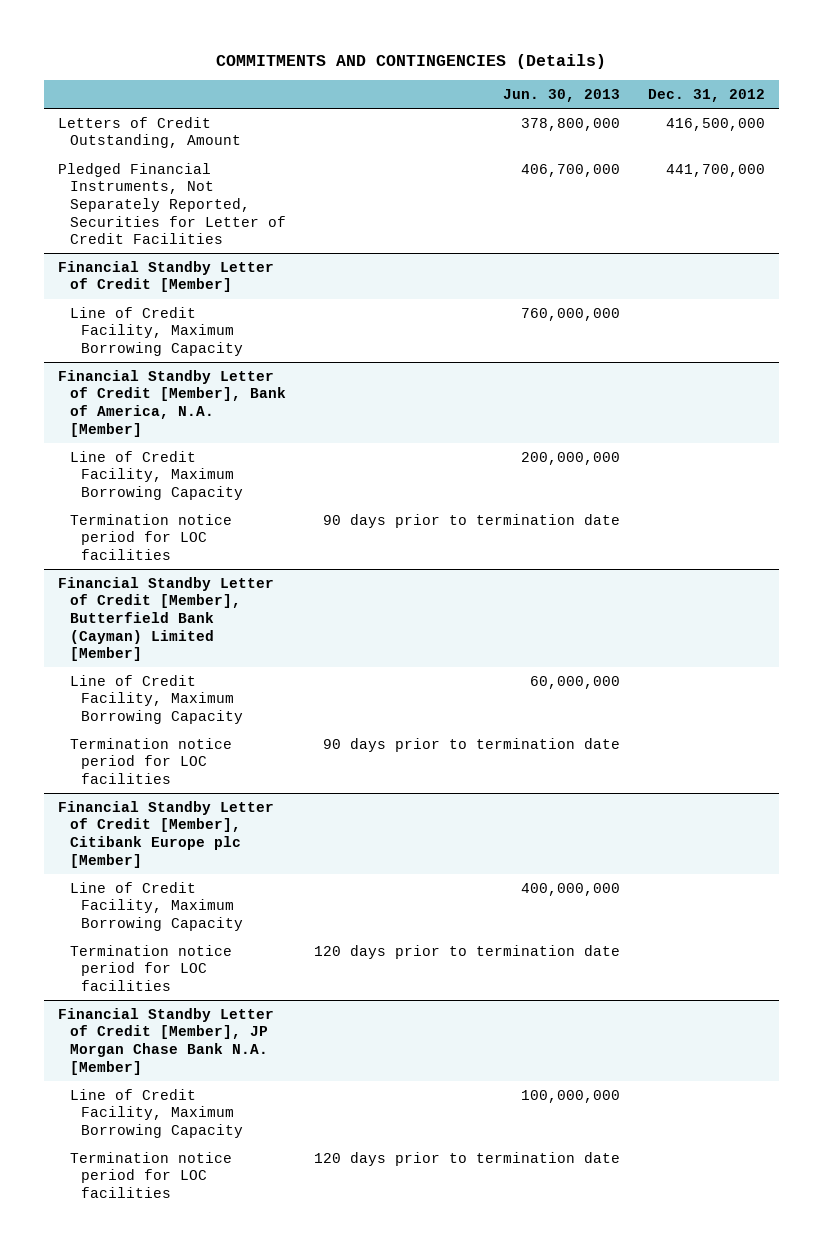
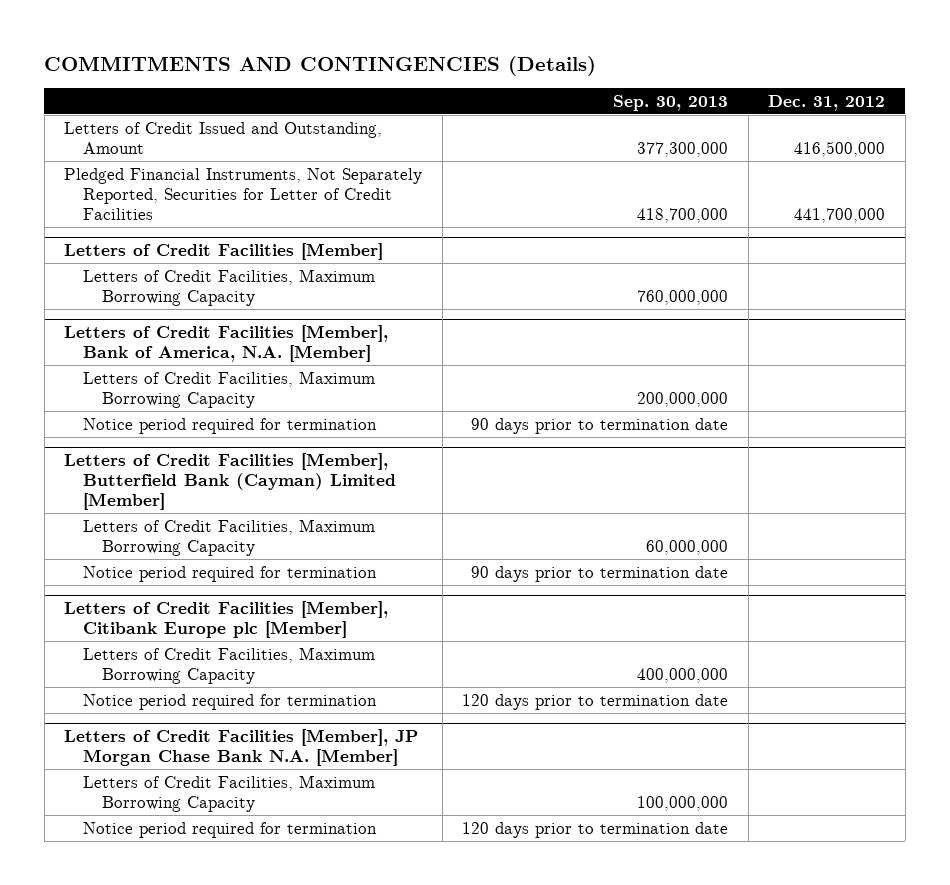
- | Jun. 30, 2013 | Dec. 31, 2012
+ | Sep. 30, 2013 | Dec. 31, 2012
- Letters of Credit Outstanding, Amount | 378,800,000 | 416,500,000
+ Letters of Credit Issued and Outstanding, Amount | 377,300,000 | 416,500,000
- Financial Standby Letter of Credit [Member]
- Line of Credit Facility, Maximum Borrowing Capacity | 760,000,000 |
- Financial Standby Letter of Credit [Member], Bank of America, N.A. [Member]
- Line of Credit Facility, Maximum Borrowing Capacity | 200,000,000 |
- Termination notice period for LOC facilities | 90 days prior to termination date |
- Financial Standby Letter of Credit [Member], Butterfield Bank (Cayman) Limited [Member]
- Line of Credit Facility, Maximum Borrowing Capacity | 60,000,000 |
- Termination notice period for LOC facilities | 90 days prior to termination date |
- Financial Standby Letter of Credit [Member], Citibank Europe plc [Member]
- Line of Credit Facility, Maximum Borrowing Capacity | 400,000,000 |
- Termination notice period for LOC facilities | 120 days prior to termination date |
- Financial Standby Letter of Credit [Member], JP Morgan Chase Bank N.A. [Member]
- Line of Credit Facility, Maximum Borrowing Capacity | 100,000,000 |
- Termination notice period for LOC facilities | 120 days prior to termination date |
+ Letters of Credit Facilities [Member]
+ Letters of Credit Facilities, Maximum Borrowing Capacity | 760,000,000 |
+ Letters of Credit Facilities [Member], Bank of America, N.A. [Member]
+ Letters of Credit Facilities, Maximum Borrowing Capacity | 200,000,000 |
+ Notice period required for termination | 90 days prior to termination date |
+ Letters of Credit Facilities [Member], Butterfield Bank (Cayman) Limited [Member]
+ Letters of Credit Facilities, Maximum Borrowing Capacity | 60,000,000 |
+ Notice period required for termination | 90 days prior to termination date |
+ Letters of Credit Facilities [Member], Citibank Europe plc [Member]
+ Letters of Credit Facilities, Maximum Borrowing Capacity | 400,000,000 |
+ Notice period required for termination | 120 days prior to termination date |
+ Letters of Credit Facilities [Member], JP Morgan Chase Bank N.A. [Member]
+ Letters of Credit Facilities, Maximum Borrowing Capacity | 100,000,000 |
+ Notice period required for termination | 120 days prior to termination date |

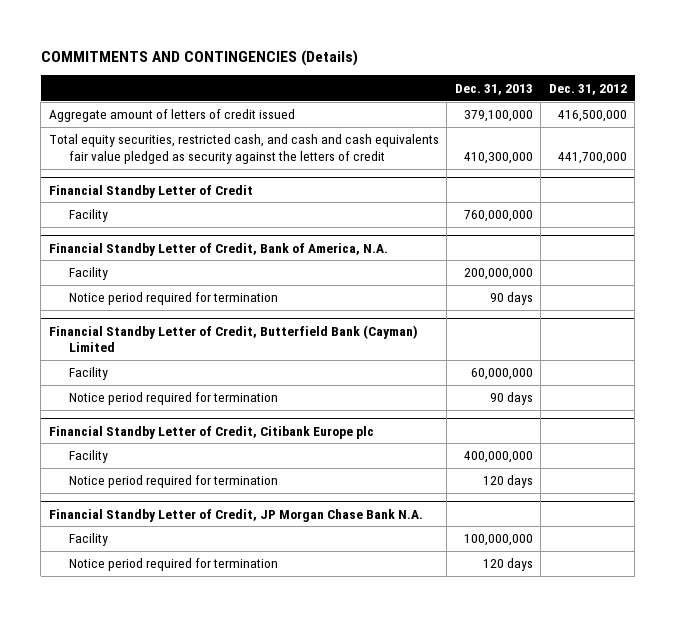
- | Sep. 30, 2013 | Dec. 31, 2012
+ | Dec. 31, 2013 | Dec. 31, 2012
- Letters of Credit Issued and Outstanding, Amount | 377,300,000 | 416,500,000
- Pledged Financial Instruments, Not Separately Reported, Securities for Letter of Credit Facilities | 418,700,000 | 441,700,000
- Letters of Credit Facilities [Member]
- Letters of Credit Facilities, Maximum Borrowing Capacity | 760,000,000 |
- Letters of Credit Facilities [Member], Bank of America, N.A. [Member]
- Letters of Credit Facilities, Maximum Borrowing Capacity | 200,000,000 |
+ Aggregate amount of letters of credit issued | 379,100,000 | 416,500,000
+ Total equity securities, restricted cash, and cash and cash equivalents fair value pledged as security against the letters of credit | 410,300,000 | 441,700,000
+ Financial Standby Letter of Credit
+ Facility | 760,000,000 |
+ Financial Standby Letter of Credit, Bank of America, N.A.
+ Facility | 200,000,000 |
- Letters of Credit Facilities [Member], Butterfield Bank (Cayman) Limited [Member]
- Letters of Credit Facilities, Maximum Borrowing Capacity | 60,000,000 |
+ Financial Standby Letter of Credit, Butterfield Bank (Cayman) Limited
+ Facility | 60,000,000 |
- Letters of Credit Facilities [Member], Citibank Europe plc [Member]
- Letters of Credit Facilities, Maximum Borrowing Capacity | 400,000,000 |
+ Financial Standby Letter of Credit, Citibank Europe plc
+ Facility | 400,000,000 |
- Letters of Credit Facilities [Member], JP Morgan Chase Bank N.A. [Member]
- Letters of Credit Facilities, Maximum Borrowing Capacity | 100,000,000 |
+ Financial Standby Letter of Credit, JP Morgan Chase Bank N.A.
+ Facility | 100,000,000 |

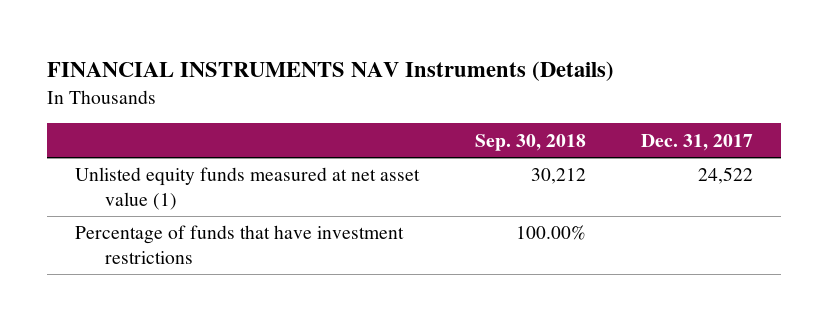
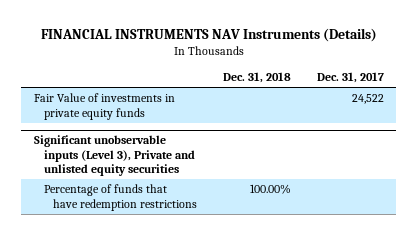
- | Sep. 30, 2018 | Dec. 31, 2017
+ | Dec. 31, 2018 | Dec. 31, 2017
- Unlisted equity funds measured at net asset value (1) | 30,212 | 24,522
- Percentage of funds that have investment restrictions | 100.00% |
+ Fair Value of investments in private equity funds | | 24,522
+ Significant unobservable inputs (Level 3), Private and unlisted equity securities
+ Percentage of funds that have redemption restrictions | 100.00% |

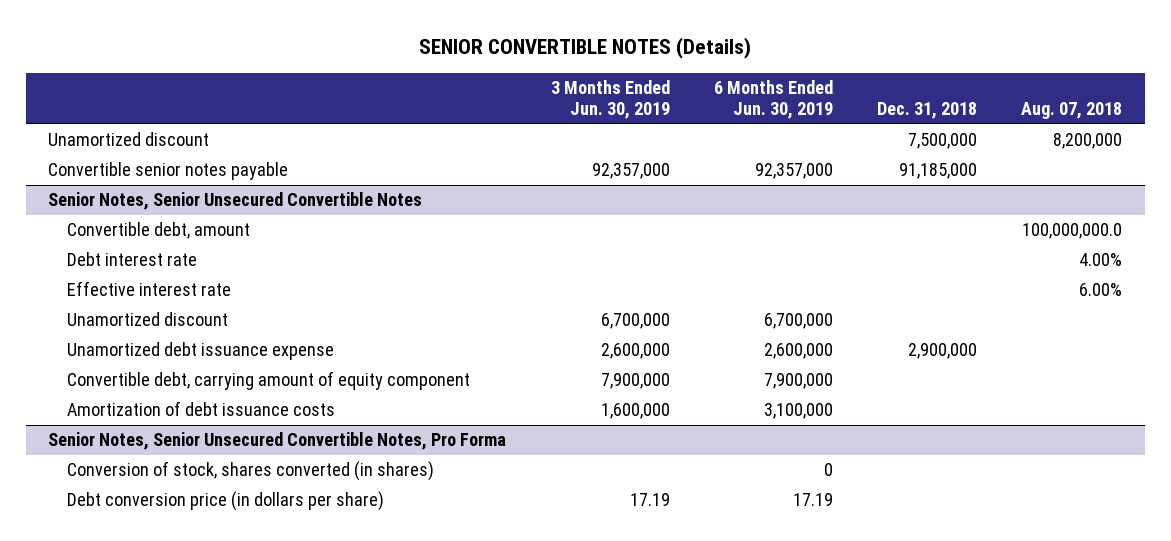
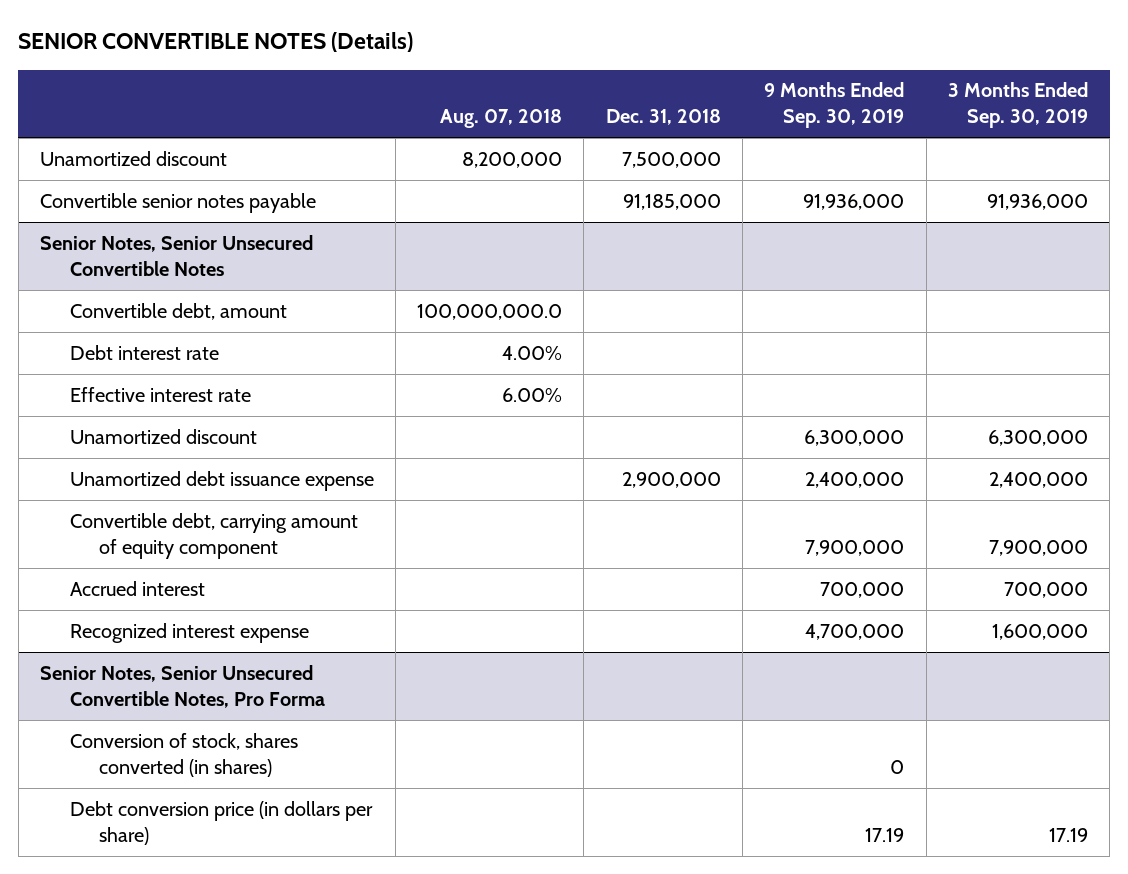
- | 3 Months Ended Jun. 30, 2019 | 6 Months Ended Jun. 30, 2019 | Dec. 31, 2018 | Aug. 07, 2018
+ | Aug. 07, 2018 | Dec. 31, 2018 | 9 Months Ended Sep. 30, 2019 | 3 Months Ended Sep. 30, 2019
@ Senior Notes, Senior Unsecured Convertible Notes
- Amortization of debt issuance costs | 1,600,000 | 3,100,000 | |
+ Accrued interest | | | 700,000 | 700,000
+ Recognized interest expense | | | 4,700,000 | 1,600,000

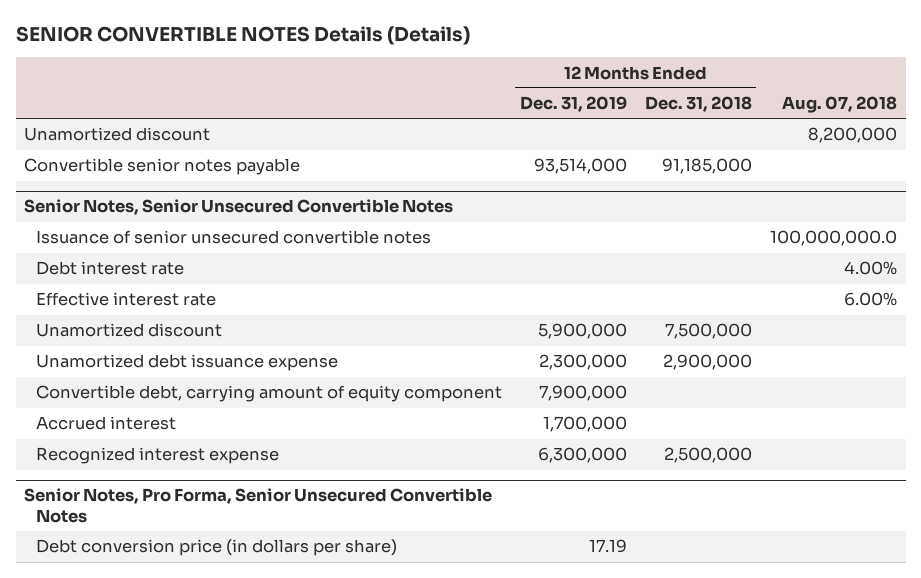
- SENIOR CONVERTIBLE NOTES (Details)
+ SENIOR CONVERTIBLE NOTES Details (Details)
- | Aug. 07, 2018 | Dec. 31, 2018 | 9 Months Ended Sep. 30, 2019 | 3 Months Ended Sep. 30, 2019
+ | 12 Months Ended Dec. 31, 2019 | 12 Months Ended Dec. 31, 2018 | Aug. 07, 2018
@ Senior Notes, Senior Unsecured Convertible Notes
- Convertible debt, amount | 100,000,000.0 | | |
+ Issuance of senior unsecured convertible notes | | | 100,000,000.0
- Senior Notes, Senior Unsecured Convertible Notes, Pro Forma
- Conversion of stock, shares converted (in shares) | | | 0 |
+ Senior Notes, Pro Forma, Senior Unsecured Convertible Notes

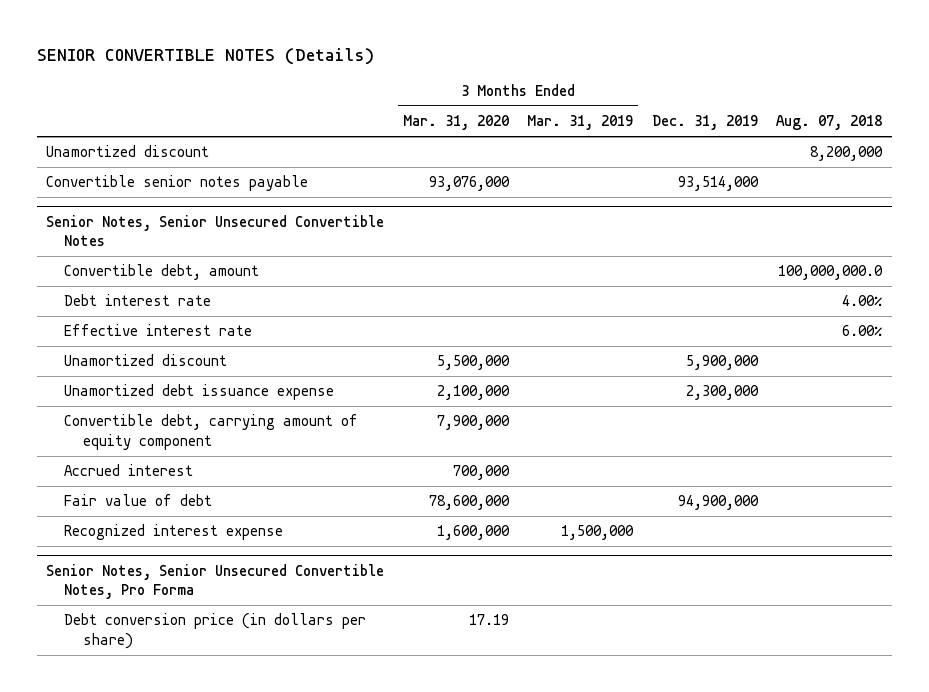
- SENIOR CONVERTIBLE NOTES Details (Details)
+ SENIOR CONVERTIBLE NOTES (Details)
- | 12 Months Ended Dec. 31, 2019 | 12 Months Ended Dec. 31, 2018 | Aug. 07, 2018
+ | 3 Months Ended Mar. 31, 2020 | 3 Months Ended Mar. 31, 2019 | Dec. 31, 2019 | Aug. 07, 2018
@ Senior Notes, Senior Unsecured Convertible Notes
- Issuance of senior unsecured convertible notes | | | 100,000,000.0
+ Convertible debt, amount | | | | 100,000,000.0
+ Fair value of debt | 78,600,000 | | 94,900,000 |
- Senior Notes, Pro Forma, Senior Unsecured Convertible Notes
+ Senior Notes, Senior Unsecured Convertible Notes, Pro Forma

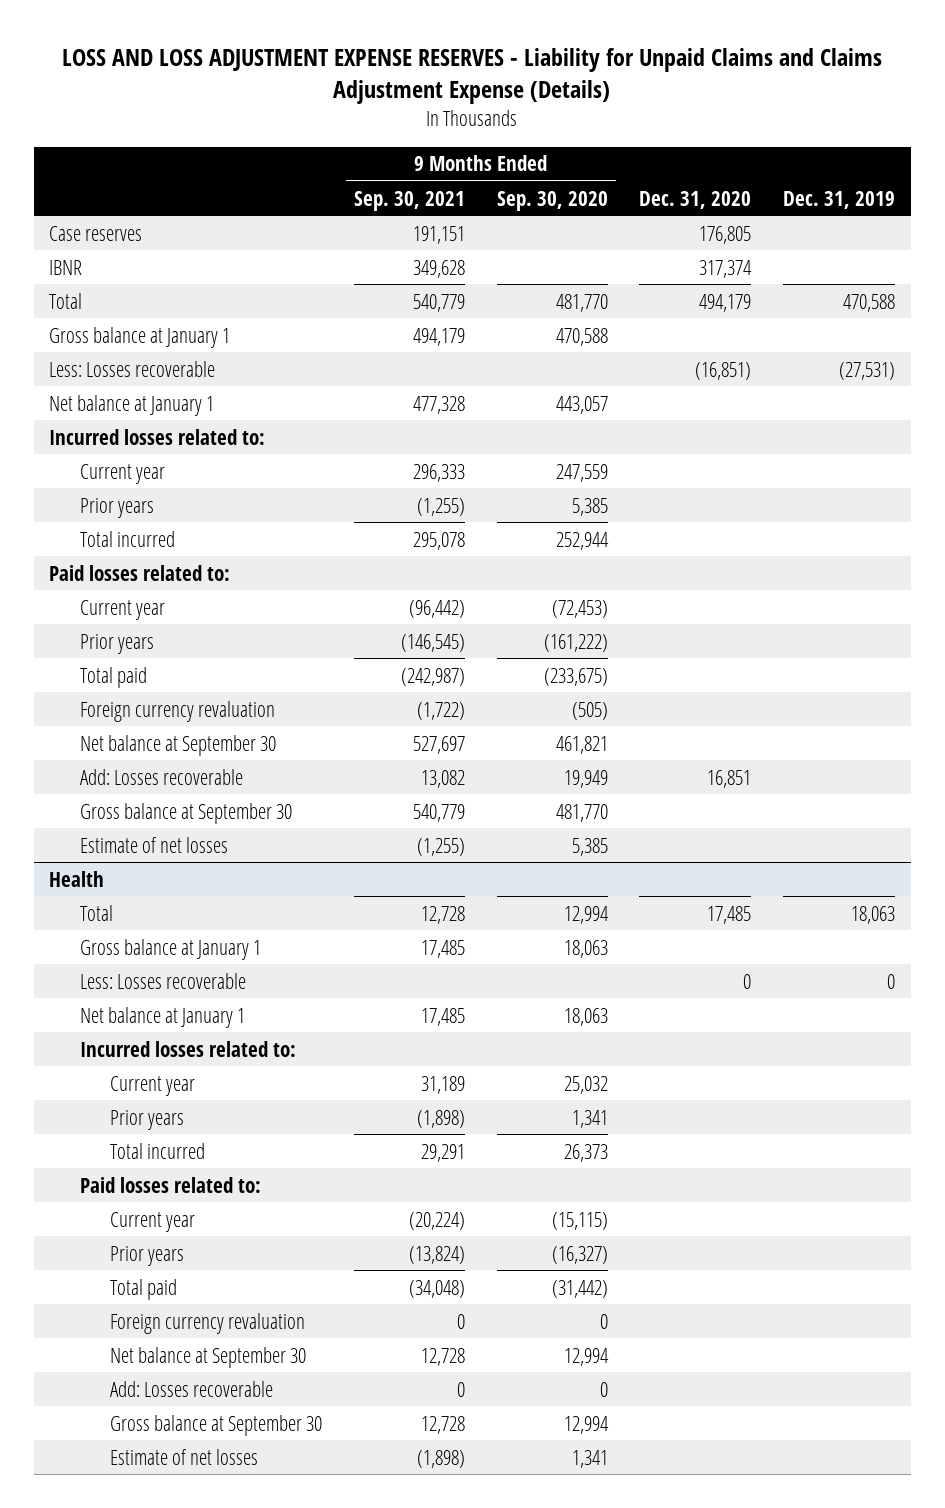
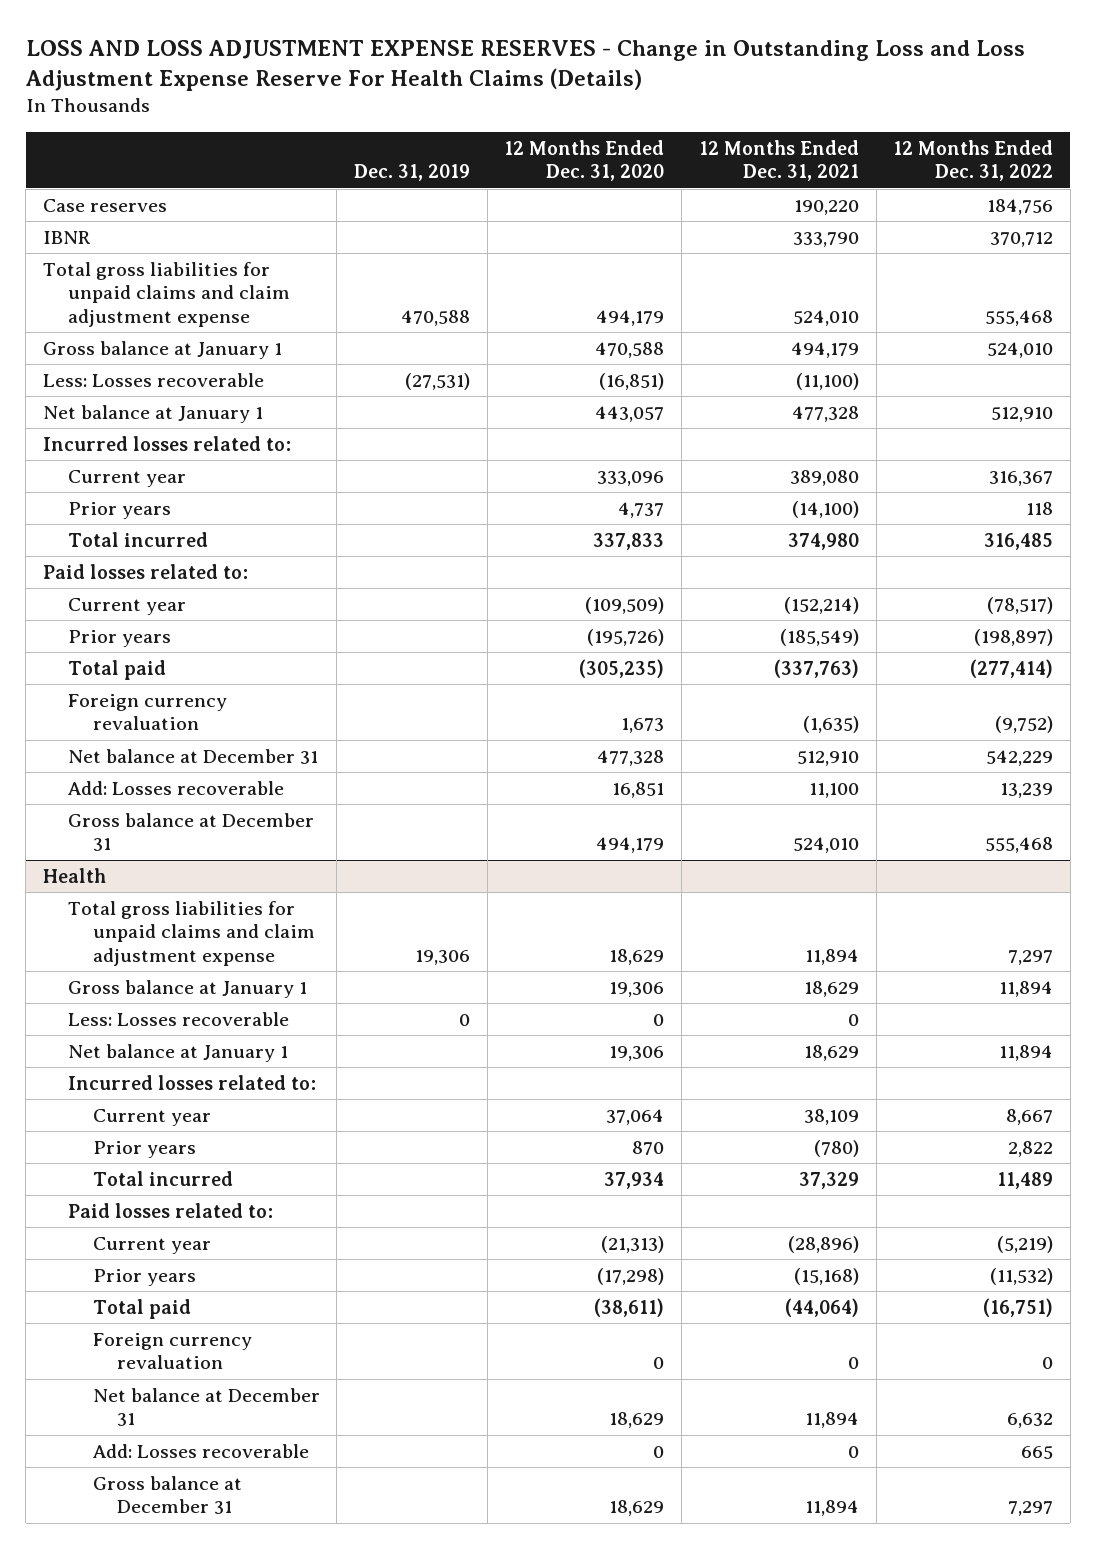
- LOSS AND LOSS ADJUSTMENT EXPENSE RESERVES - Liability for Unpaid Claims and Claims Adjustment Expense (Details)
+ LOSS AND LOSS ADJUSTMENT EXPENSE RESERVES - Change in Outstanding Loss and Loss Adjustment Expense Reserve For Health Claims (Details)
- | 9 Months Ended Sep. 30, 2021 | 9 Months Ended Sep. 30, 2020 | Dec. 31, 2020 | Dec. 31, 2019
+ | Dec. 31, 2019 | 12 Months Ended Dec. 31, 2020 | 12 Months Ended Dec. 31, 2021 | 12 Months Ended Dec. 31, 2022
- Total | 540,779 | 481,770 | 494,179 | 470,588
+ Total gross liabilities for unpaid claims and claim adjustment expense | 470,588 | 494,179 | 524,010 | 555,468
- Net balance at September 30 | 527,697 | 461,821 | |
+ Net balance at December 31 | | 477,328 | 512,910 | 542,229
- Gross balance at September 30 | 540,779 | 481,770 | |
- Estimate of net losses | (1,255) | 5,385 | |
+ Gross balance at December 31 | | 494,179 | 524,010 | 555,468
@ Health
- Total | 12,728 | 12,994 | 17,485 | 18,063
+ Total gross liabilities for unpaid claims and claim adjustment expense | 19,306 | 18,629 | 11,894 | 7,297
- Net balance at September 30 | 12,728 | 12,994 | |
+ Net balance at December 31 | | 18,629 | 11,894 | 6,632
- Gross balance at September 30 | 12,728 | 12,994 | |
- Estimate of net losses | (1,898) | 1,341 | |
+ Gross balance at December 31 | | 18,629 | 11,894 | 7,297

